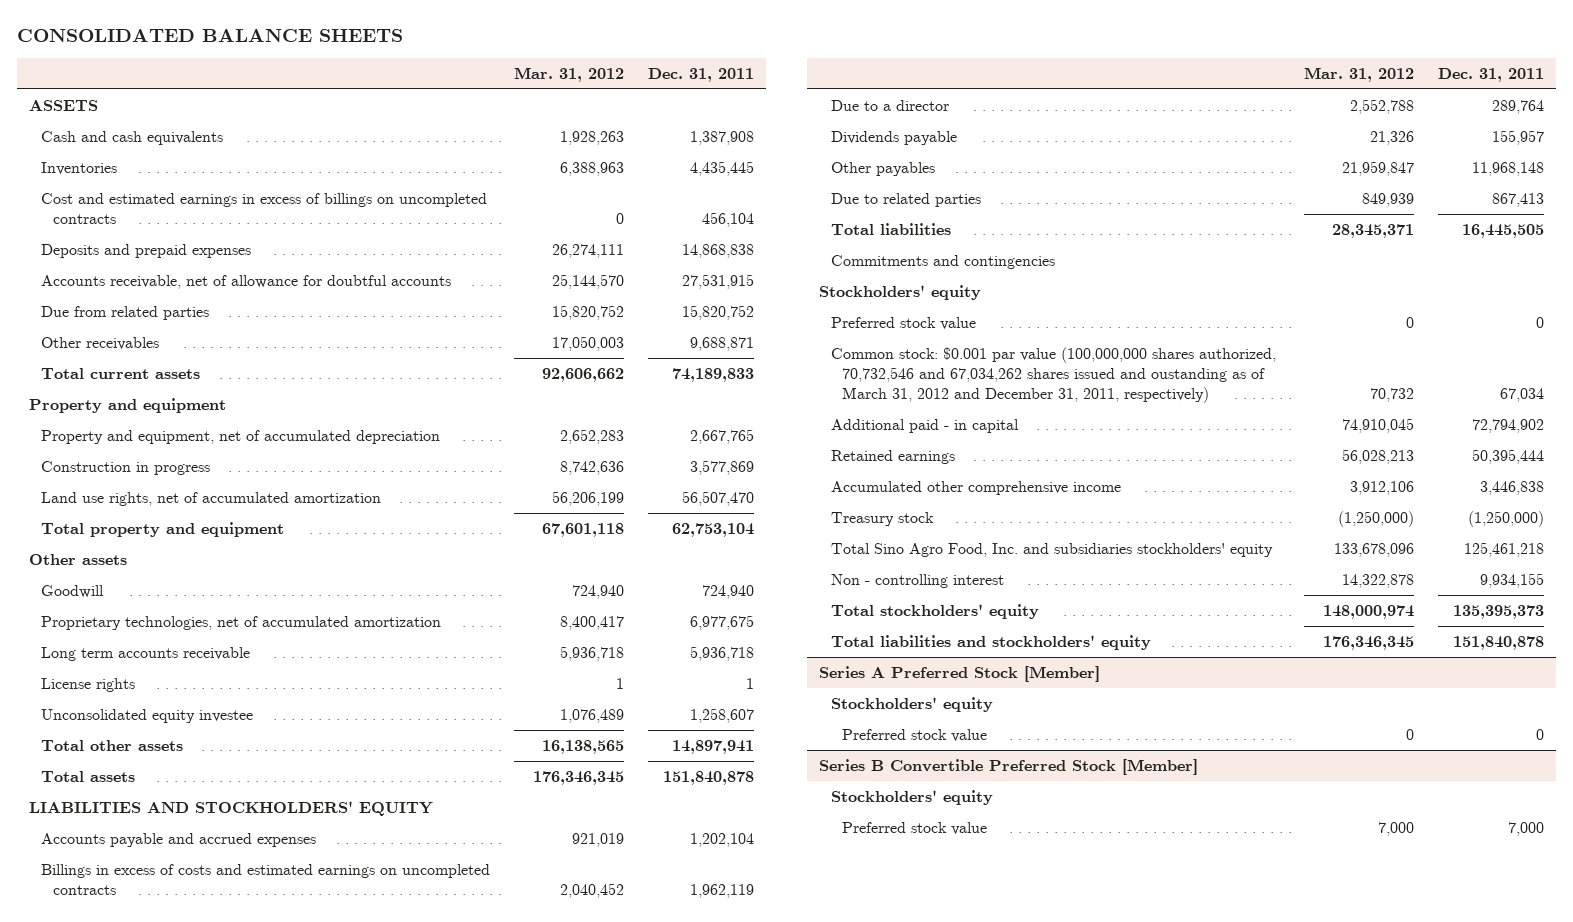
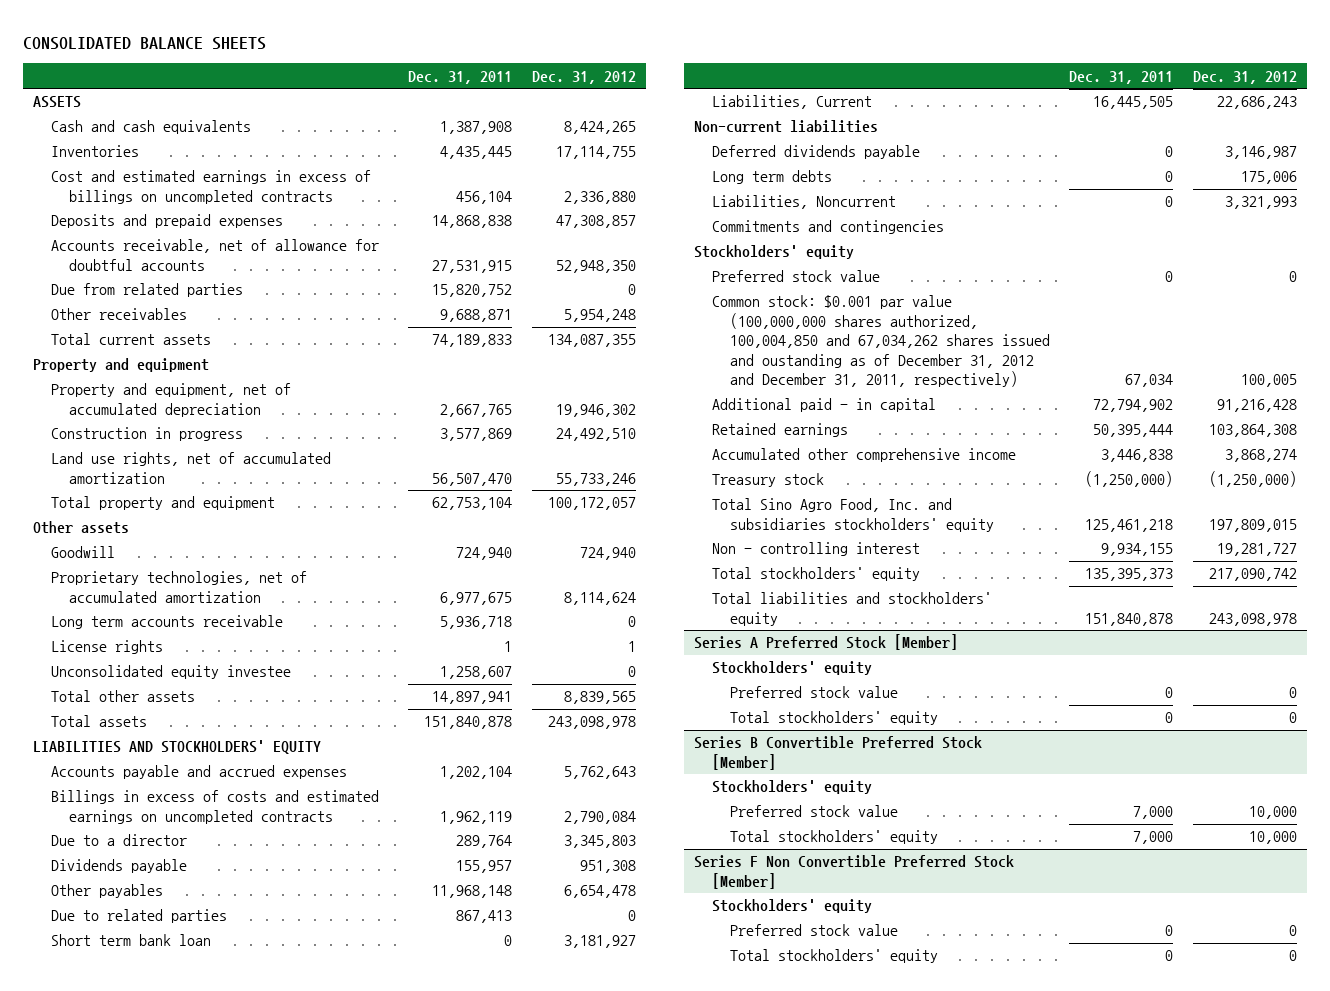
- | Mar. 31, 2012 | Dec. 31, 2011
+ | Dec. 31, 2011 | Dec. 31, 2012
- Total liabilities | 28,345,371 | 16,445,505
+ Short term bank loan | 0 | 3,181,927
+ Liabilities, Current | 16,445,505 | 22,686,243
+ Non-current liabilities
+ Deferred dividends payable | 0 | 3,146,987
+ Long term debts | 0 | 175,006
+ Liabilities, Noncurrent | 0 | 3,321,993
- Common stock: $0.001 par value (100,000,000 shares authorized, 70,732,546 and 67,034,262 shares issued and oustanding as of March 31, 2012 and December 31, 2011, respectively) | 70,732 | 67,034
+ Common stock: $0.001 par value (100,000,000 shares authorized, 100,004,850 and 67,034,262 shares issued and oustanding as of December 31, 2012 and December 31, 2011, respectively) | 67,034 | 100,005
@ Series A Preferred Stock [Member]
+ Total stockholders' equity | 0 | 0
@ Series B Convertible Preferred Stock [Member]
+ Total stockholders' equity | 7,000 | 10,000
+ Series F Non Convertible Preferred Stock [Member]
+ Stockholders' equity
+ Preferred stock value | 0 | 0
+ Total stockholders' equity | 0 | 0

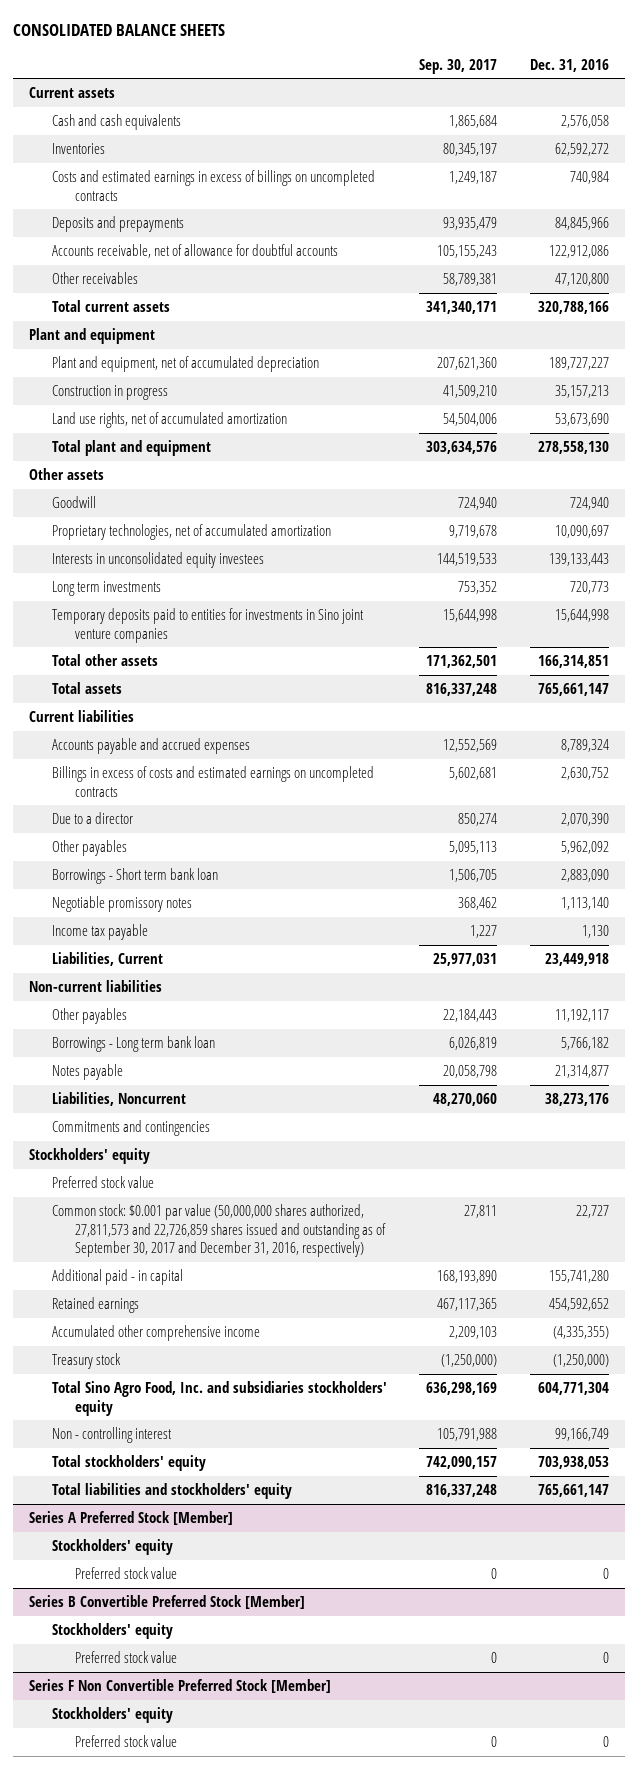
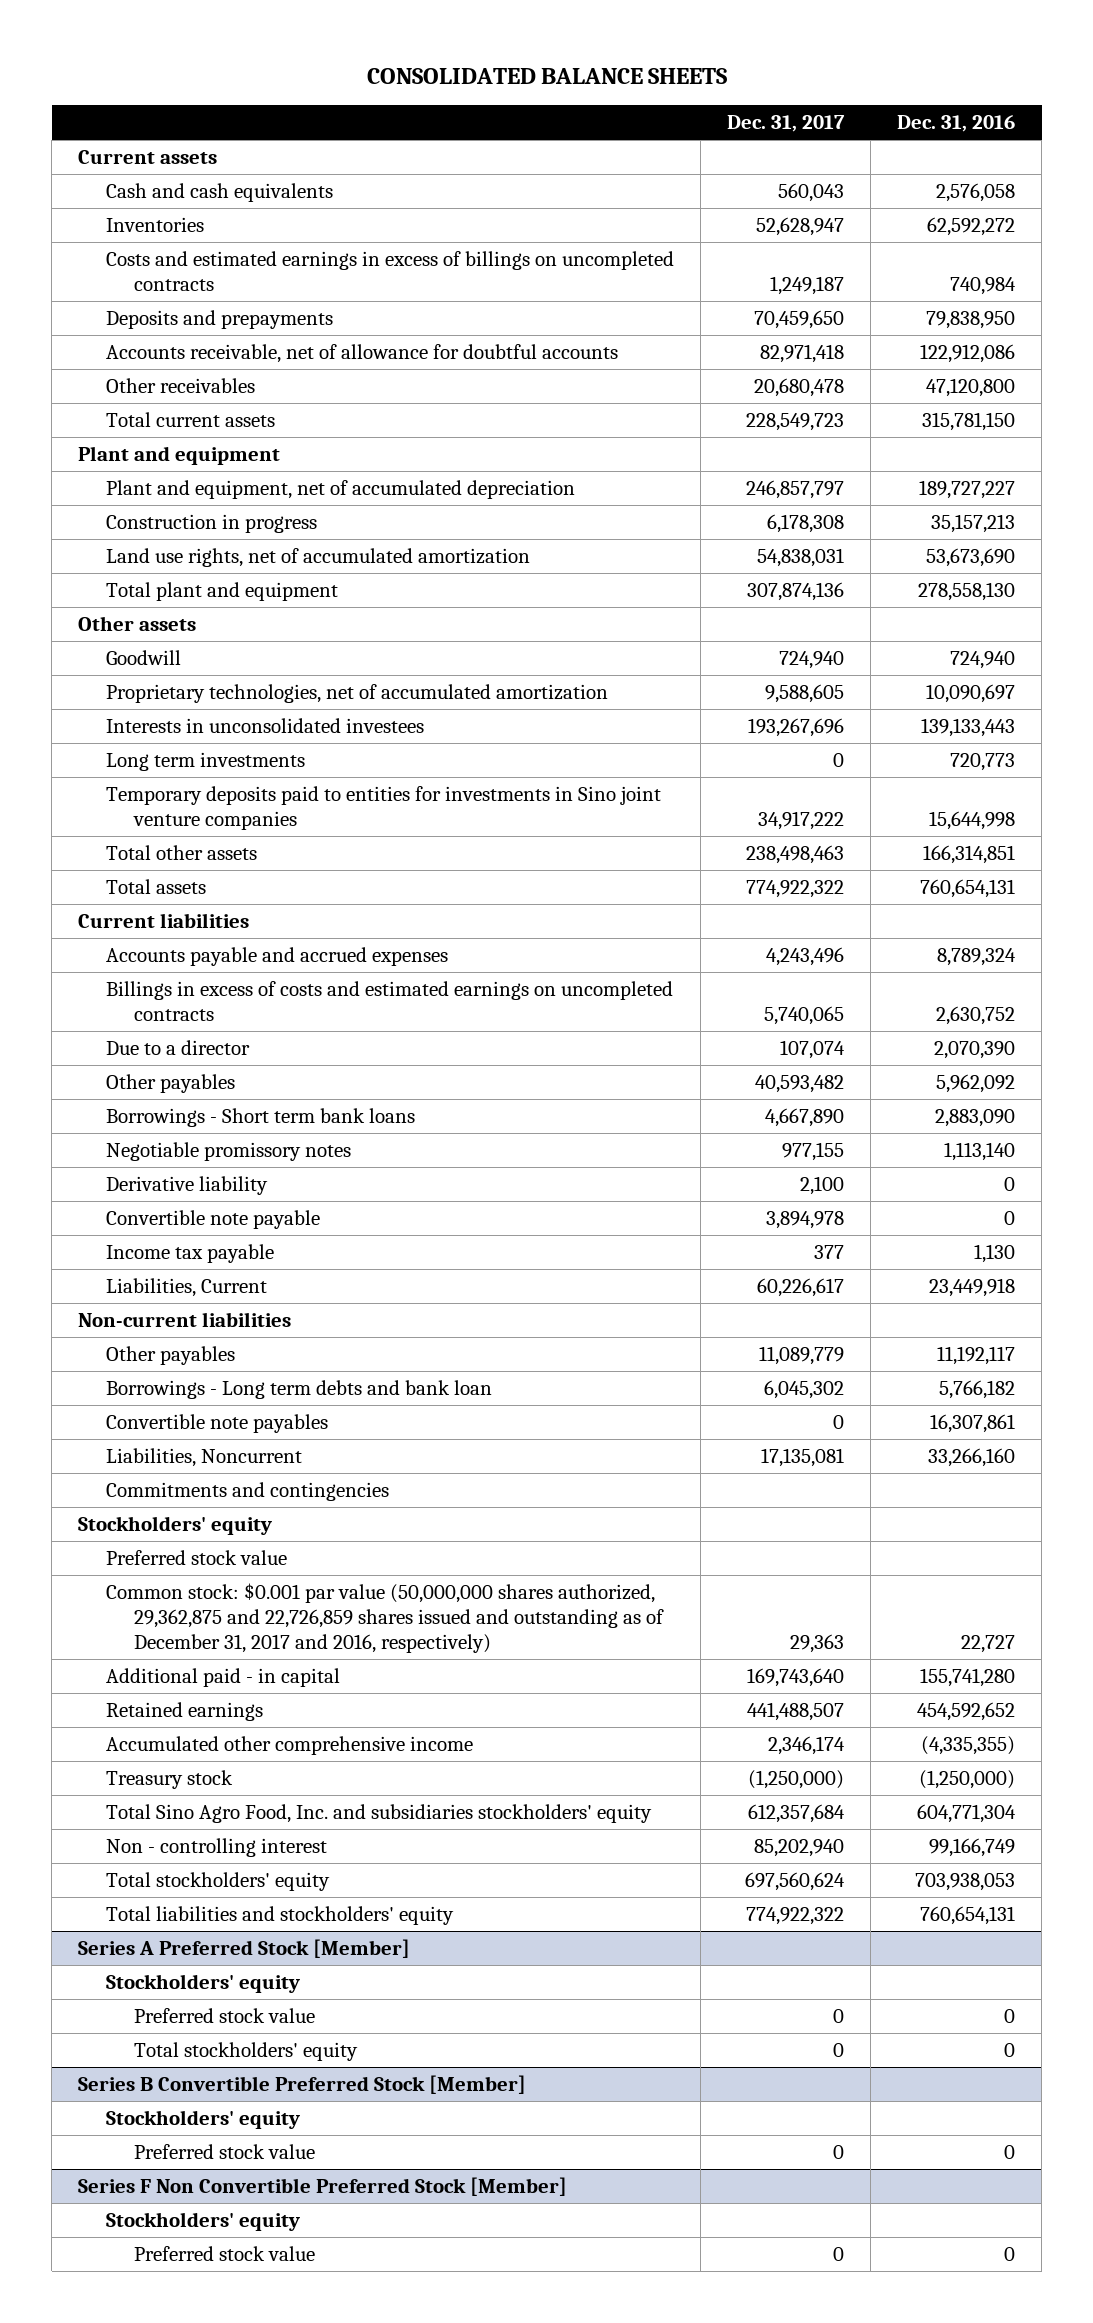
- | Sep. 30, 2017 | Dec. 31, 2016
+ | Dec. 31, 2017 | Dec. 31, 2016
- Deposits and prepayments | 93,935,479 | 84,845,966
+ Deposits and prepayments | 70,459,650 | 79,838,950
- Total current assets | 341,340,171 | 320,788,166
+ Total current assets | 228,549,723 | 315,781,150
- Interests in unconsolidated equity investees | 144,519,533 | 139,133,443
+ Interests in unconsolidated investees | 193,267,696 | 139,133,443
- Total assets | 816,337,248 | 765,661,147
+ Total assets | 774,922,322 | 760,654,131
- Borrowings - Short term bank loan | 1,506,705 | 2,883,090
+ Borrowings - Short term bank loans | 4,667,890 | 2,883,090
+ Derivative liability | 2,100 | 0
+ Convertible note payable | 3,894,978 | 0
- Borrowings - Long term bank loan | 6,026,819 | 5,766,182
- Notes payable | 20,058,798 | 21,314,877
- Liabilities, Noncurrent | 48,270,060 | 38,273,176
+ Borrowings - Long term debts and bank loan | 6,045,302 | 5,766,182
+ Convertible note payables | 0 | 16,307,861
+ Liabilities, Noncurrent | 17,135,081 | 33,266,160
- Common stock: $0.001 par value (50,000,000 shares authorized, 27,811,573 and 22,726,859 shares issued and outstanding as of September 30, 2017 and December 31, 2016, respectively) | 27,811 | 22,727
+ Common stock: $0.001 par value (50,000,000 shares authorized, 29,362,875 and 22,726,859 shares issued and outstanding as of December 31, 2017 and 2016, respectively) | 29,363 | 22,727
- Total liabilities and stockholders' equity | 816,337,248 | 765,661,147
+ Total liabilities and stockholders' equity | 774,922,322 | 760,654,131
@ Series A Preferred Stock [Member]
+ Total stockholders' equity | 0 | 0

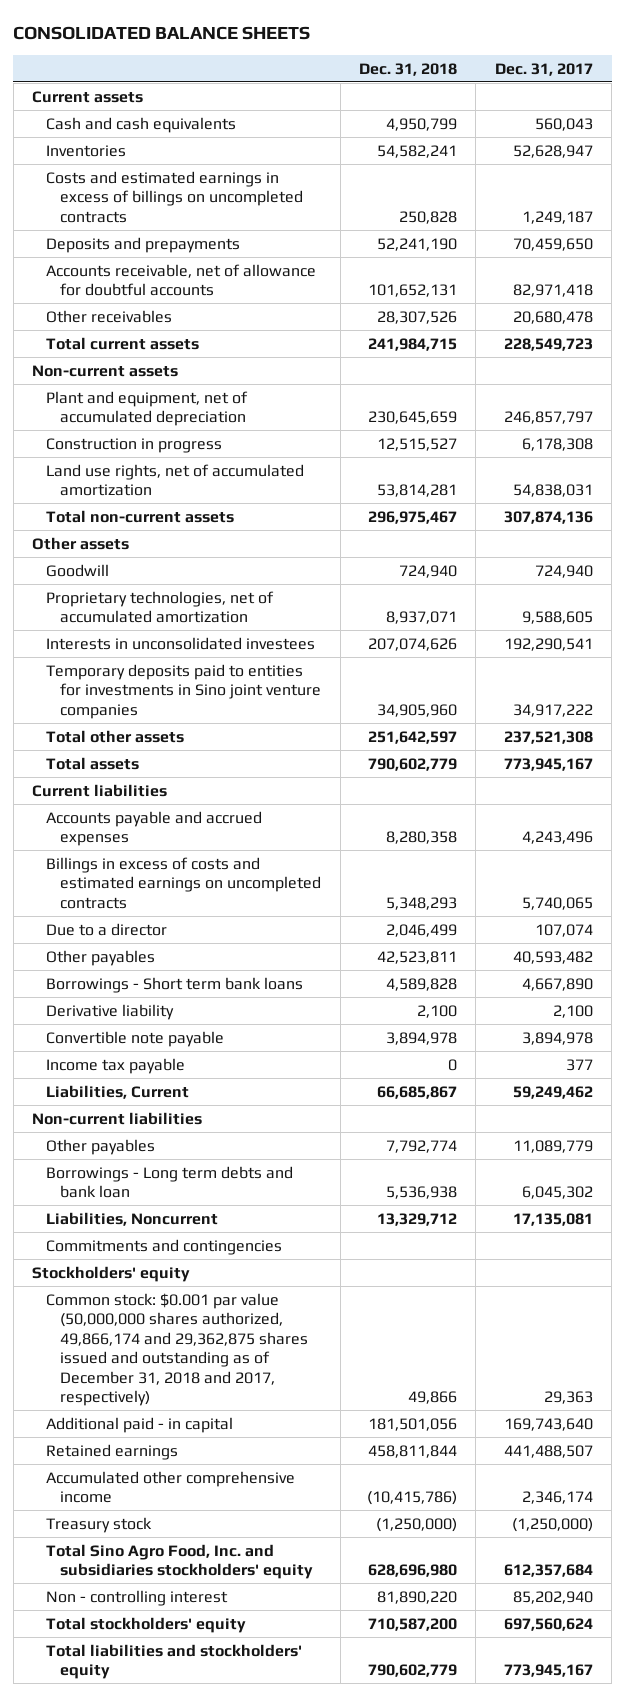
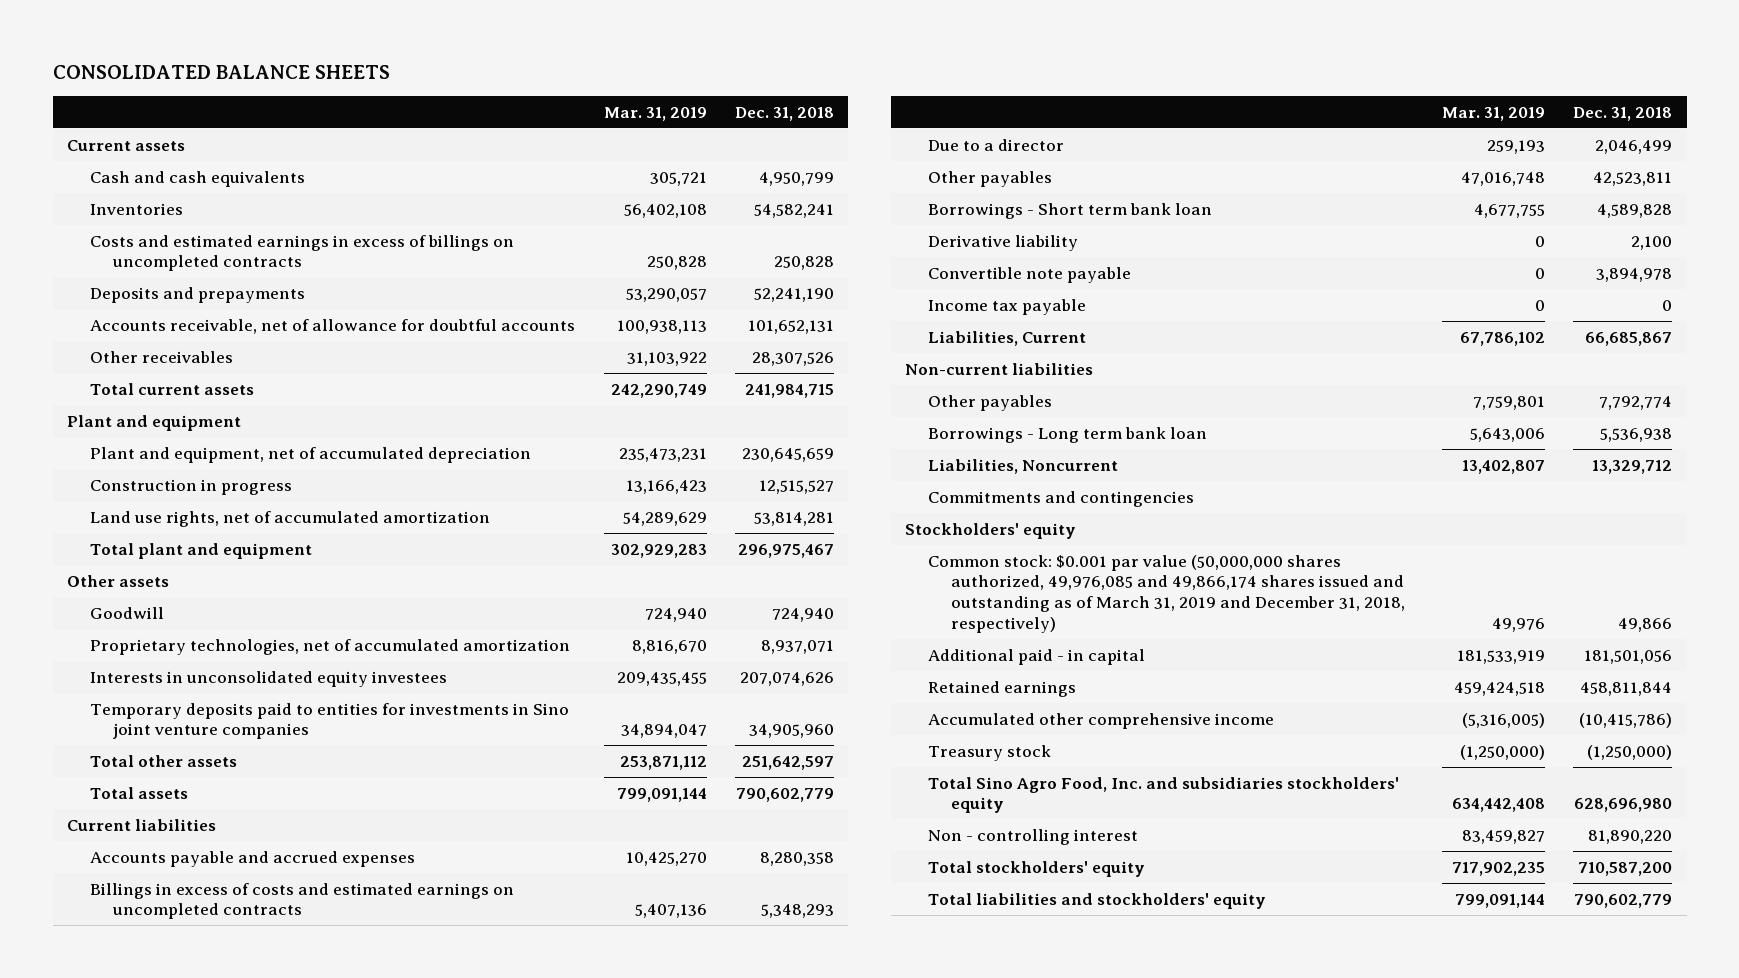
- | Dec. 31, 2018 | Dec. 31, 2017
+ | Mar. 31, 2019 | Dec. 31, 2018
- Non-current assets
+ Plant and equipment
- Total non-current assets | 296,975,467 | 307,874,136
+ Total plant and equipment | 302,929,283 | 296,975,467
- Interests in unconsolidated investees | 207,074,626 | 192,290,541
+ Interests in unconsolidated equity investees | 209,435,455 | 207,074,626
- Borrowings - Short term bank loans | 4,589,828 | 4,667,890
+ Borrowings - Short term bank loan | 4,677,755 | 4,589,828
- Borrowings - Long term debts and bank loan | 5,536,938 | 6,045,302
+ Borrowings - Long term bank loan | 5,643,006 | 5,536,938
- Common stock: $0.001 par value (50,000,000 shares authorized, 49,866,174 and 29,362,875 shares issued and outstanding as of December 31, 2018 and 2017, respectively) | 49,866 | 29,363
+ Common stock: $0.001 par value (50,000,000 shares authorized, 49,976,085 and 49,866,174 shares issued and outstanding as of March 31, 2019 and December 31, 2018, respectively) | 49,976 | 49,866

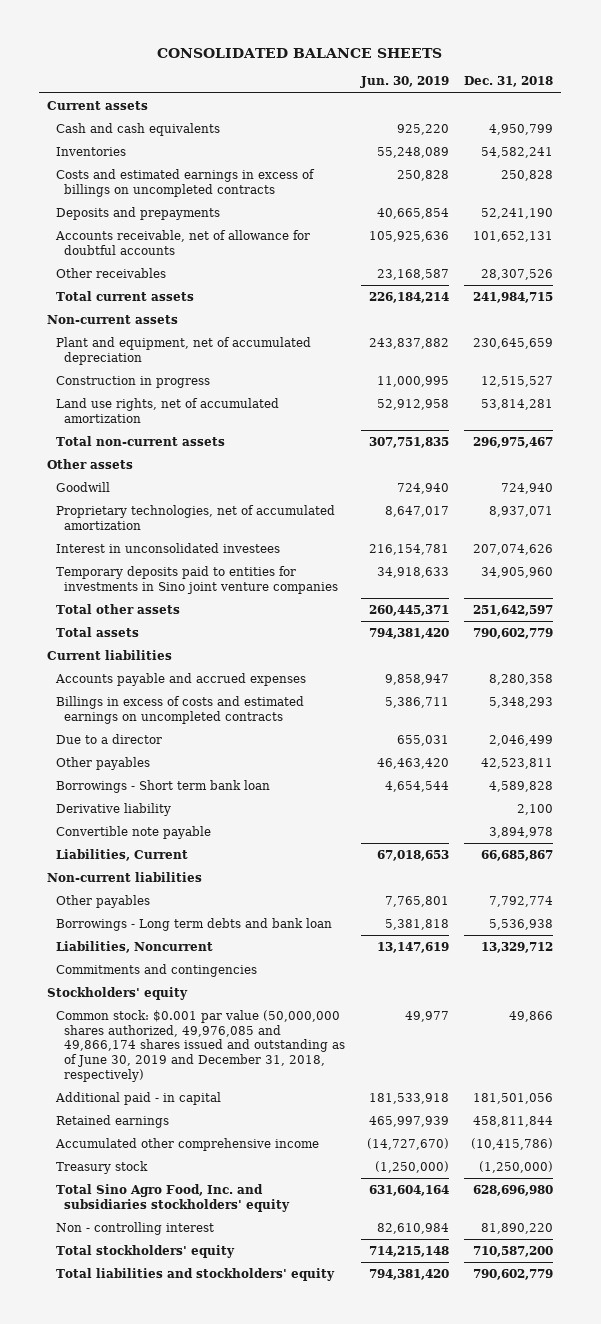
- | Mar. 31, 2019 | Dec. 31, 2018
+ | Jun. 30, 2019 | Dec. 31, 2018
- Plant and equipment
+ Non-current assets
- Total plant and equipment | 302,929,283 | 296,975,467
+ Total non-current assets | 307,751,835 | 296,975,467
- Interests in unconsolidated equity investees | 209,435,455 | 207,074,626
+ Interest in unconsolidated investees | 216,154,781 | 207,074,626
- Income tax payable | 0 | 0
- Borrowings - Long term bank loan | 5,643,006 | 5,536,938
+ Borrowings - Long term debts and bank loan | 5,381,818 | 5,536,938
- Common stock: $0.001 par value (50,000,000 shares authorized, 49,976,085 and 49,866,174 shares issued and outstanding as of March 31, 2019 and December 31, 2018, respectively) | 49,976 | 49,866
+ Common stock: $0.001 par value (50,000,000 shares authorized, 49,976,085 and 49,866,174 shares issued and outstanding as of June 30, 2019 and December 31, 2018, respectively) | 49,977 | 49,866

